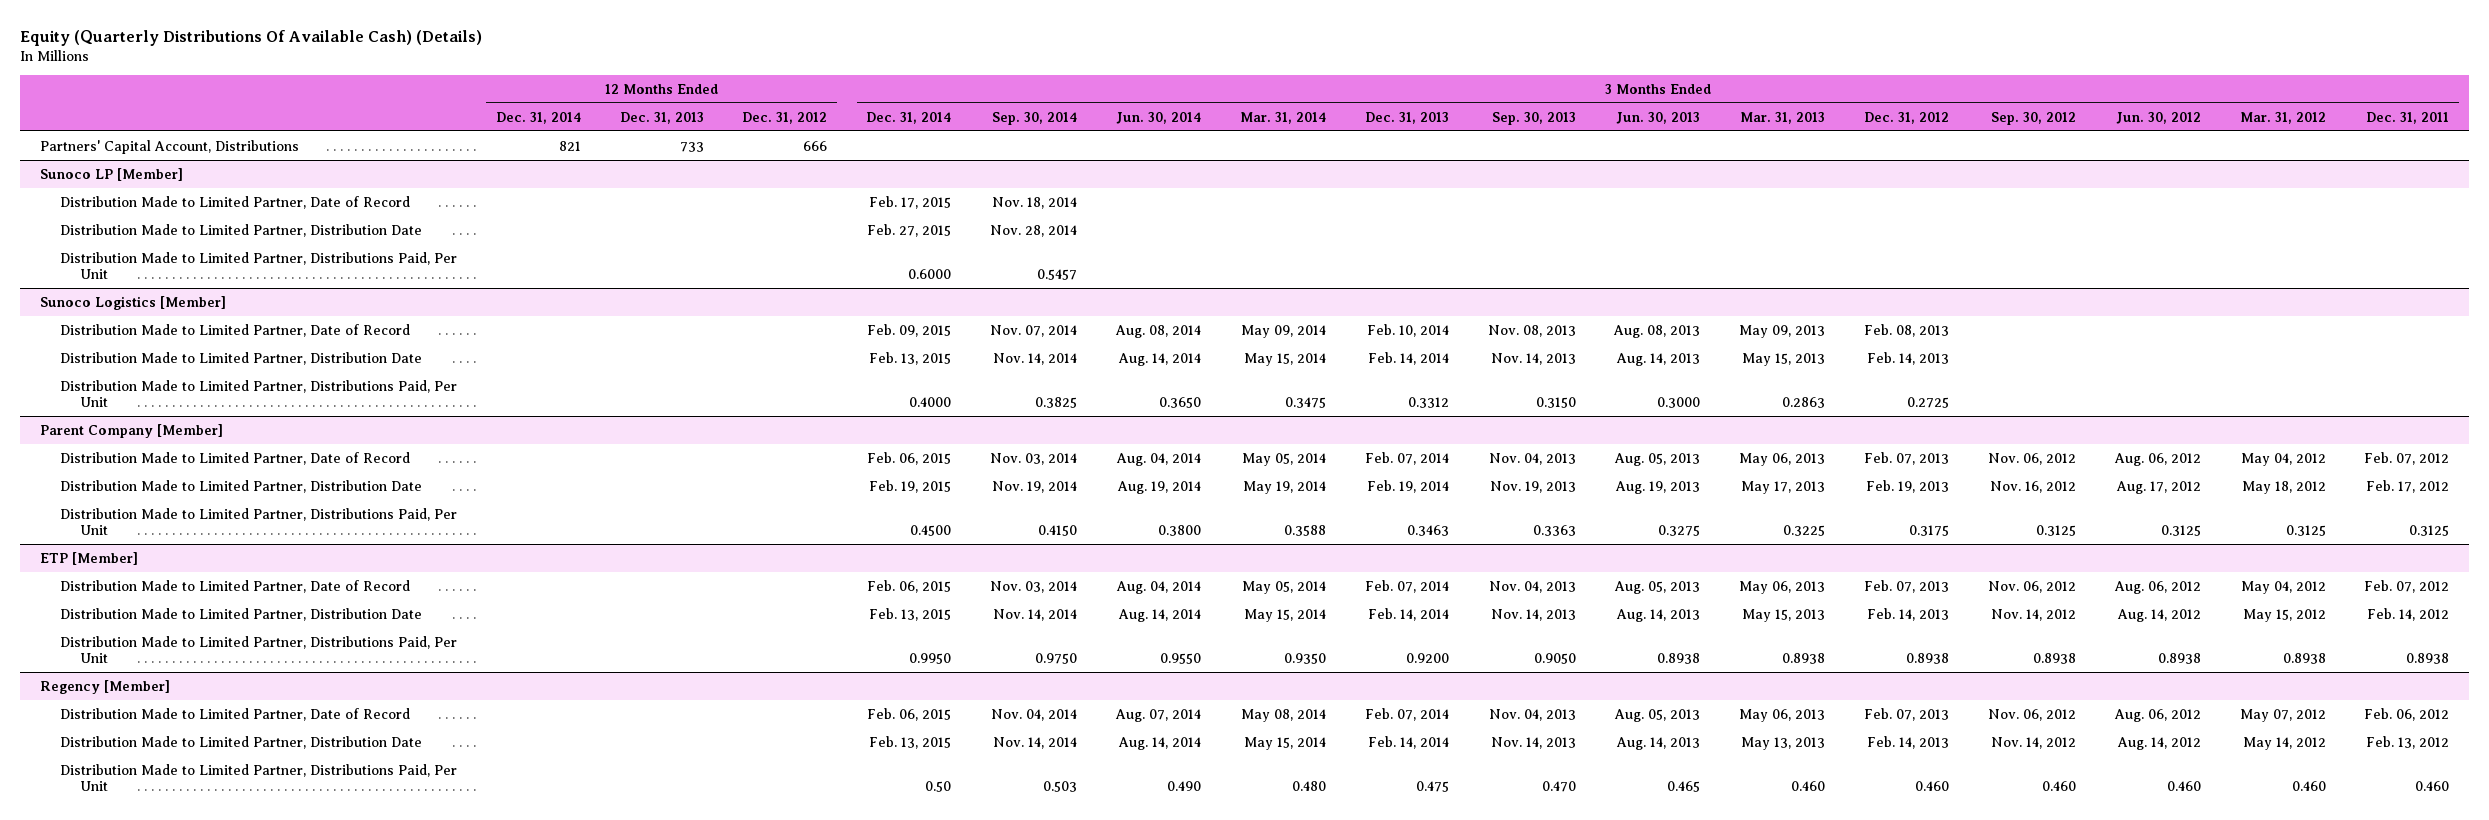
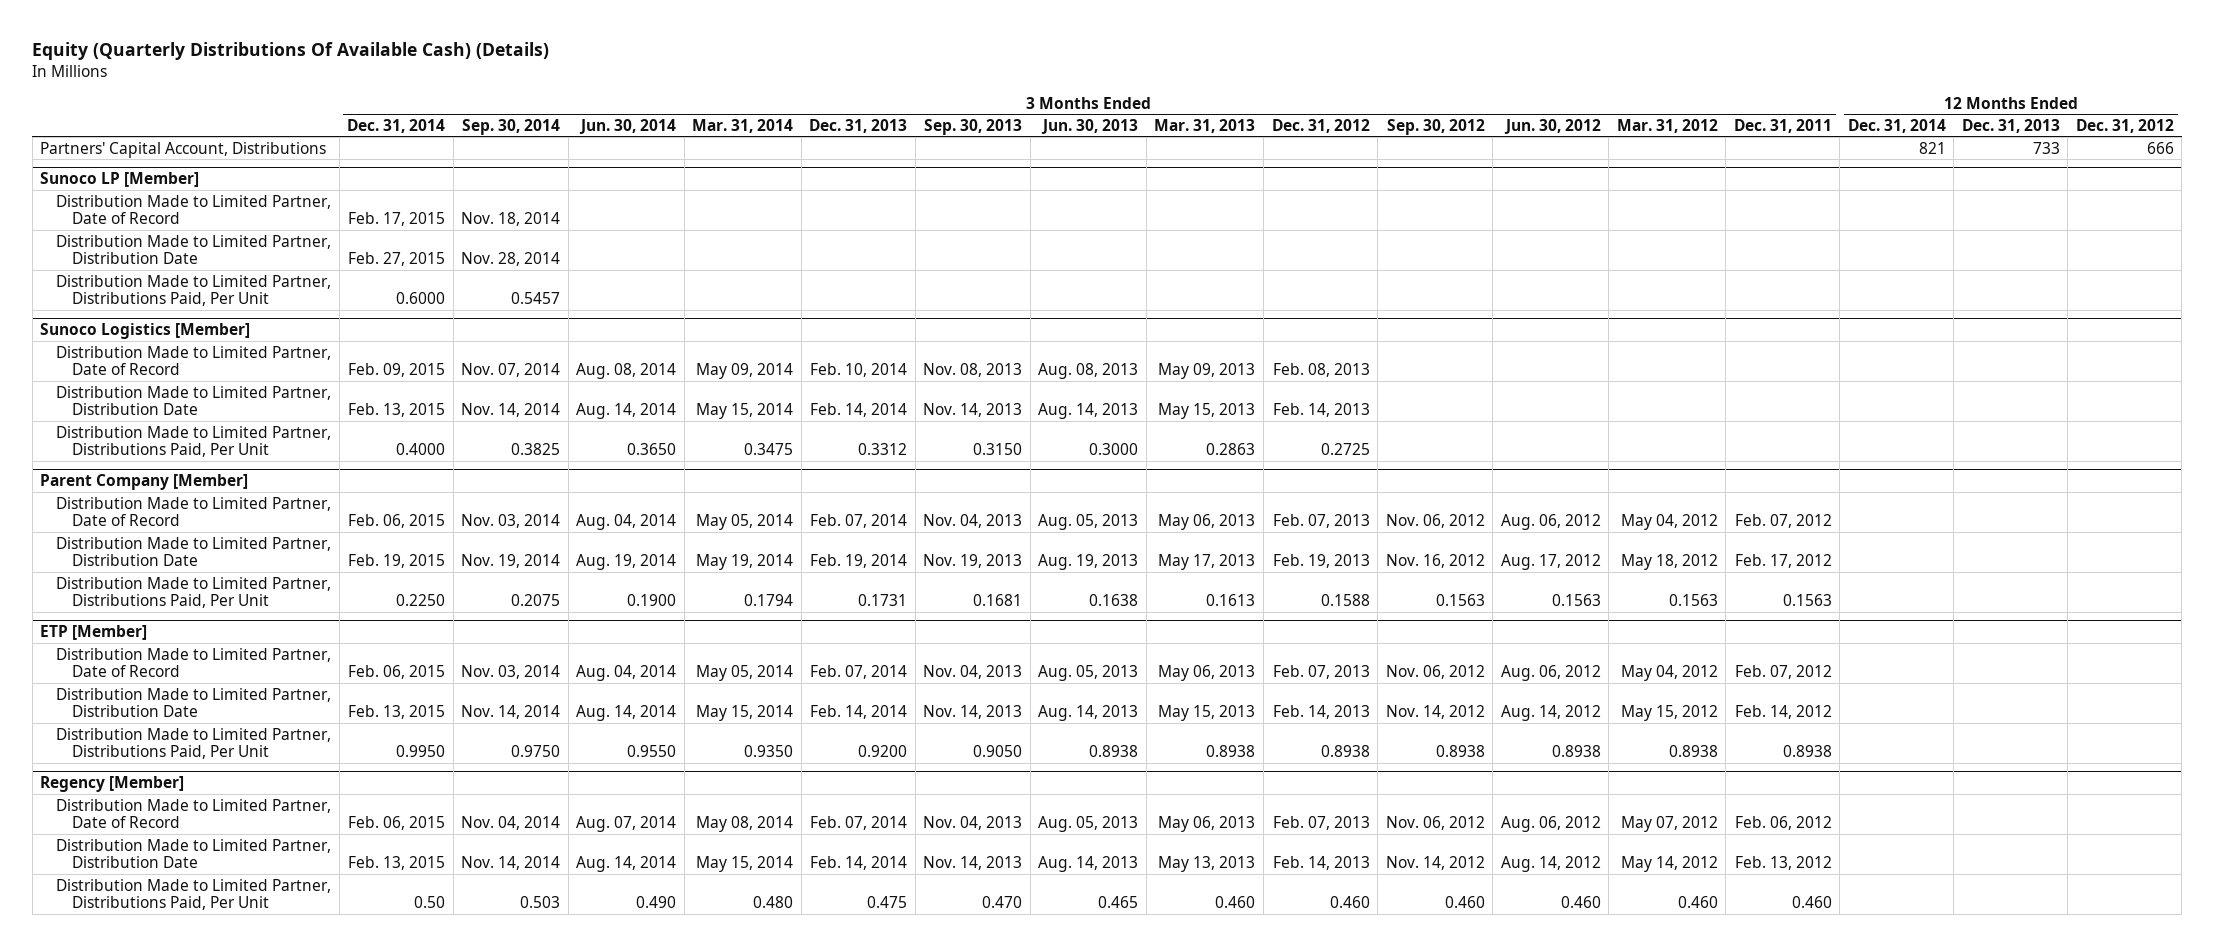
- | 12 Months Ended Dec. 31, 2014 | 12 Months Ended Dec. 31, 2013 | 12 Months Ended Dec. 31, 2012 | 3 Months Ended Dec. 31, 2014 | 3 Months Ended Sep. 30, 2014 | 3 Months Ended Jun. 30, 2014 | 3 Months Ended Mar. 31, 2014 | 3 Months Ended Dec. 31, 2013 | 3 Months Ended Sep. 30, 2013 | 3 Months Ended Jun. 30, 2013 | 3 Months Ended Mar. 31, 2013 | 3 Months Ended Dec. 31, 2012 | 3 Months Ended Sep. 30, 2012 | 3 Months Ended Jun. 30, 2012 | 3 Months Ended Mar. 31, 2012 | 3 Months Ended Dec. 31, 2011
+ | 3 Months Ended Dec. 31, 2014 | 3 Months Ended Sep. 30, 2014 | 3 Months Ended Jun. 30, 2014 | 3 Months Ended Mar. 31, 2014 | 3 Months Ended Dec. 31, 2013 | 3 Months Ended Sep. 30, 2013 | 3 Months Ended Jun. 30, 2013 | 3 Months Ended Mar. 31, 2013 | 3 Months Ended Dec. 31, 2012 | 3 Months Ended Sep. 30, 2012 | 3 Months Ended Jun. 30, 2012 | 3 Months Ended Mar. 31, 2012 | 3 Months Ended Dec. 31, 2011 | 12 Months Ended Dec. 31, 2014 | 12 Months Ended Dec. 31, 2013 | 12 Months Ended Dec. 31, 2012
@ Parent Company [Member]
- Distribution Made to Limited Partner, Distributions Paid, Per Unit | | | | 0.4500 | 0.4150 | 0.3800 | 0.3588 | 0.3463 | 0.3363 | 0.3275 | 0.3225 | 0.3175 | 0.3125 | 0.3125 | 0.3125 | 0.3125
+ Distribution Made to Limited Partner, Distributions Paid, Per Unit | 0.2250 | 0.2075 | 0.1900 | 0.1794 | 0.1731 | 0.1681 | 0.1638 | 0.1613 | 0.1588 | 0.1563 | 0.1563 | 0.1563 | 0.1563 | | |

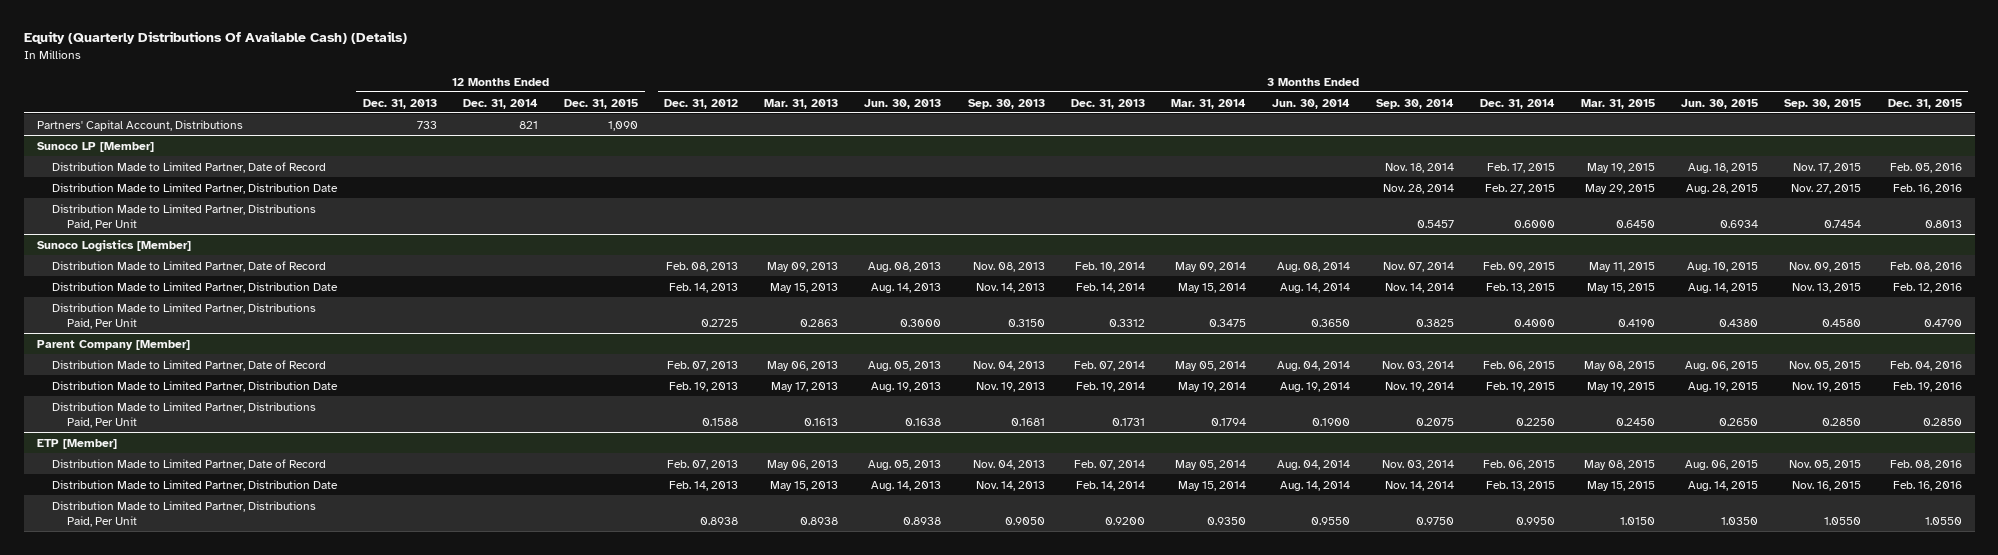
- | 3 Months Ended Dec. 31, 2014 | 3 Months Ended Sep. 30, 2014 | 3 Months Ended Jun. 30, 2014 | 3 Months Ended Mar. 31, 2014 | 3 Months Ended Dec. 31, 2013 | 3 Months Ended Sep. 30, 2013 | 3 Months Ended Jun. 30, 2013 | 3 Months Ended Mar. 31, 2013 | 3 Months Ended Dec. 31, 2012 | 3 Months Ended Sep. 30, 2012 | 3 Months Ended Jun. 30, 2012 | 3 Months Ended Mar. 31, 2012 | 3 Months Ended Dec. 31, 2011 | 12 Months Ended Dec. 31, 2014 | 12 Months Ended Dec. 31, 2013 | 12 Months Ended Dec. 31, 2012
+ | 12 Months Ended Dec. 31, 2013 | 12 Months Ended Dec. 31, 2014 | 12 Months Ended Dec. 31, 2015 | 3 Months Ended Dec. 31, 2012 | 3 Months Ended Mar. 31, 2013 | 3 Months Ended Jun. 30, 2013 | 3 Months Ended Sep. 30, 2013 | 3 Months Ended Dec. 31, 2013 | 3 Months Ended Mar. 31, 2014 | 3 Months Ended Jun. 30, 2014 | 3 Months Ended Sep. 30, 2014 | 3 Months Ended Dec. 31, 2014 | 3 Months Ended Mar. 31, 2015 | 3 Months Ended Jun. 30, 2015 | 3 Months Ended Sep. 30, 2015 | 3 Months Ended Dec. 31, 2015
- Regency [Member]
- Distribution Made to Limited Partner, Date of Record | Feb. 06, 2015 | Nov. 04, 2014 | Aug. 07, 2014 | May 08, 2014 | Feb. 07, 2014 | Nov. 04, 2013 | Aug. 05, 2013 | May 06, 2013 | Feb. 07, 2013 | Nov. 06, 2012 | Aug. 06, 2012 | May 07, 2012 | Feb. 06, 2012 | | |
- Distribution Made to Limited Partner, Distribution Date | Feb. 13, 2015 | Nov. 14, 2014 | Aug. 14, 2014 | May 15, 2014 | Feb. 14, 2014 | Nov. 14, 2013 | Aug. 14, 2013 | May 13, 2013 | Feb. 14, 2013 | Nov. 14, 2012 | Aug. 14, 2012 | May 14, 2012 | Feb. 13, 2012 | | |
- Distribution Made to Limited Partner, Distributions Paid, Per Unit | 0.50 | 0.503 | 0.490 | 0.480 | 0.475 | 0.470 | 0.465 | 0.460 | 0.460 | 0.460 | 0.460 | 0.460 | 0.460 | | |

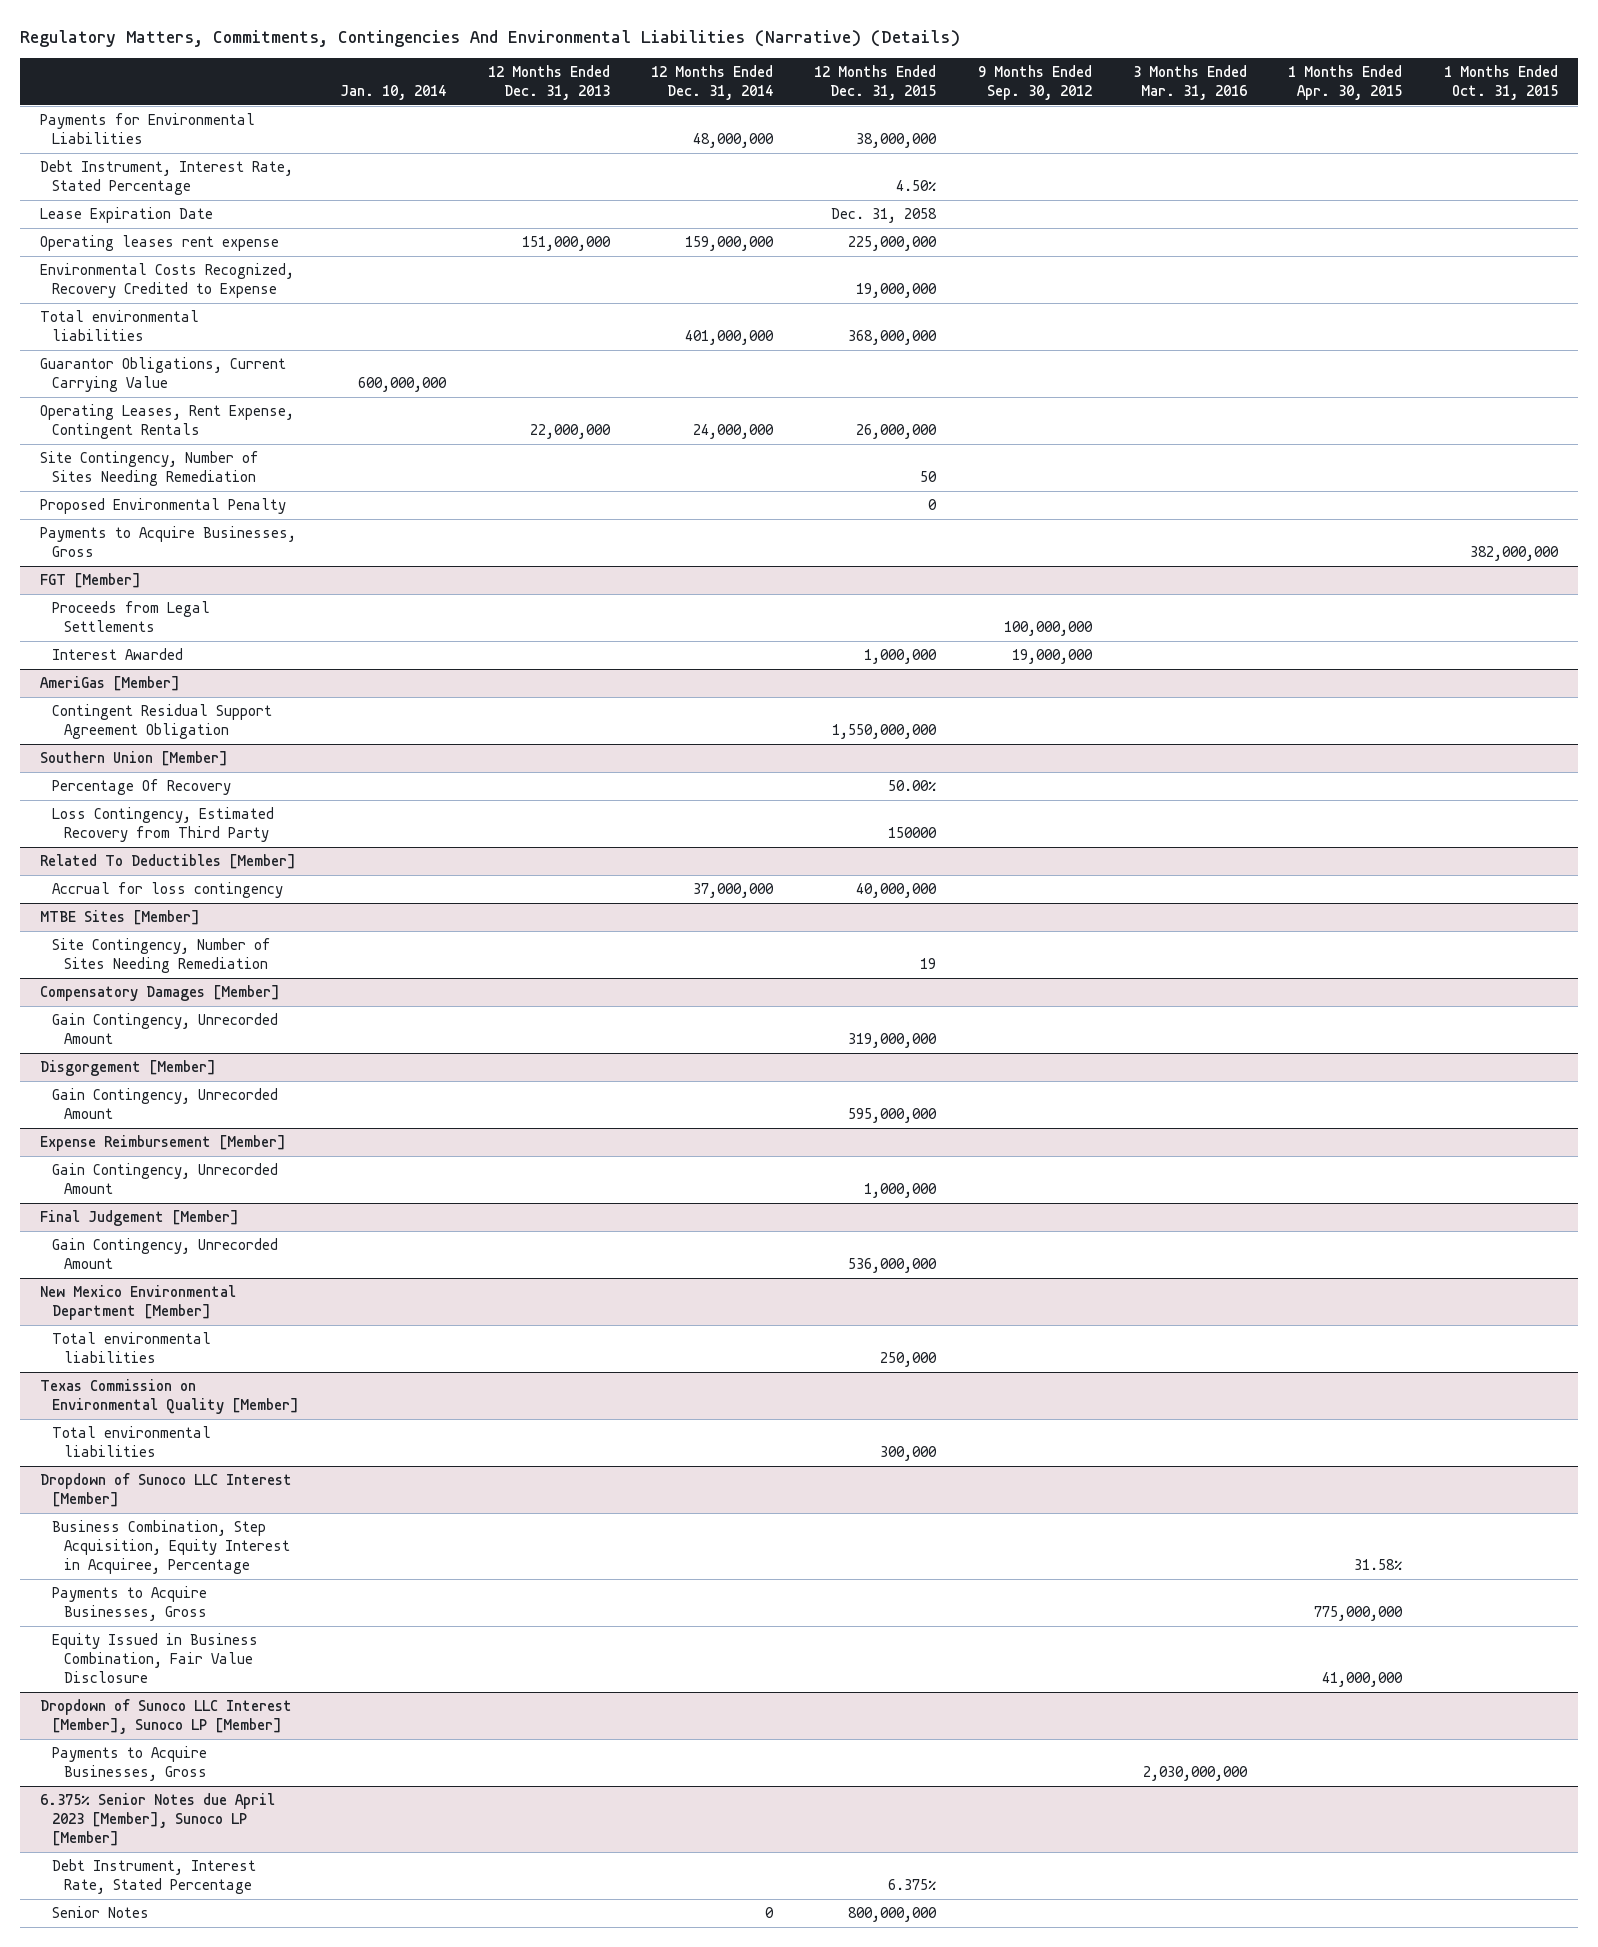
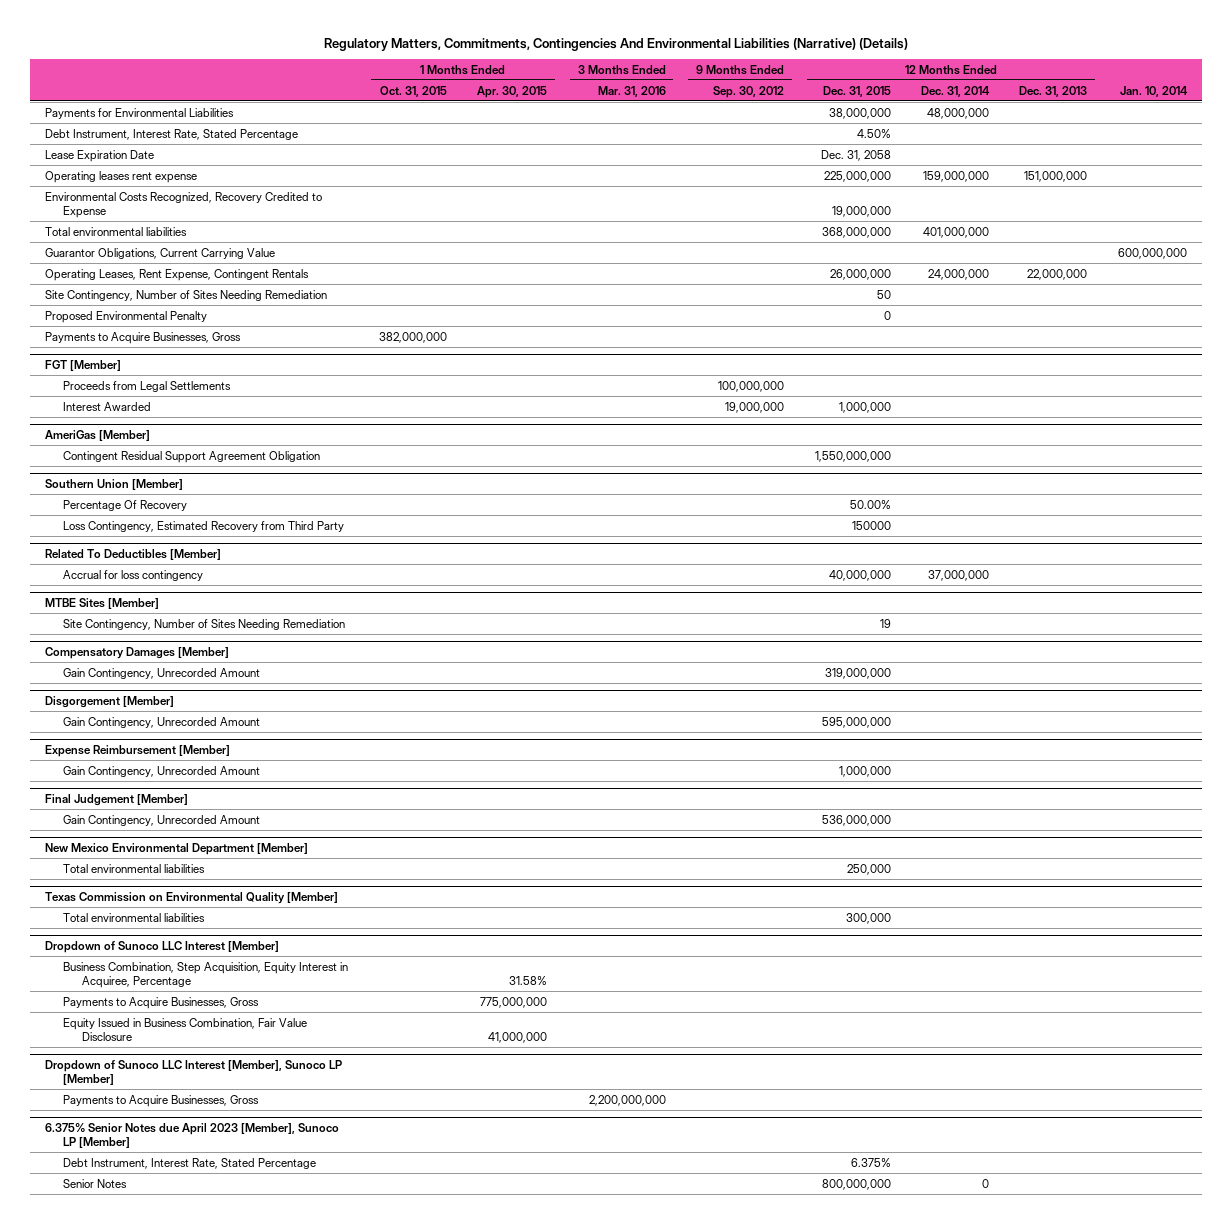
- | Jan. 10, 2014 | 12 Months Ended Dec. 31, 2013 | 12 Months Ended Dec. 31, 2014 | 12 Months Ended Dec. 31, 2015 | 9 Months Ended Sep. 30, 2012 | 3 Months Ended Mar. 31, 2016 | 1 Months Ended Apr. 30, 2015 | 1 Months Ended Oct. 31, 2015
+ | 1 Months Ended Oct. 31, 2015 | 1 Months Ended Apr. 30, 2015 | 3 Months Ended Mar. 31, 2016 | 9 Months Ended Sep. 30, 2012 | 12 Months Ended Dec. 31, 2015 | 12 Months Ended Dec. 31, 2014 | 12 Months Ended Dec. 31, 2013 | Jan. 10, 2014
@ Dropdown of Sunoco LLC Interest [Member], Sunoco LP [Member]
- Payments to Acquire Businesses, Gross | | | | | | 2,030,000,000 | |
+ Payments to Acquire Businesses, Gross | | | 2,200,000,000 | | | | |

